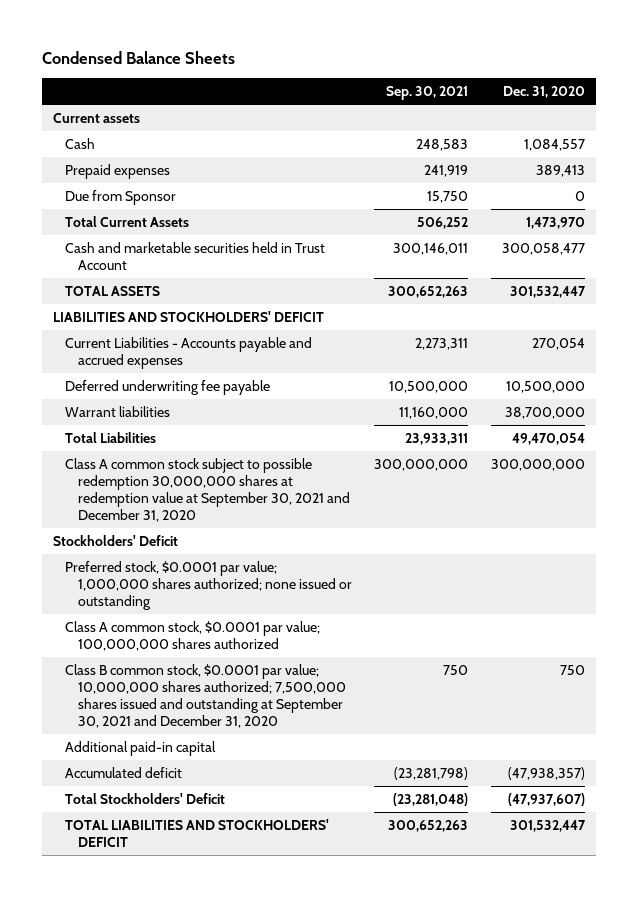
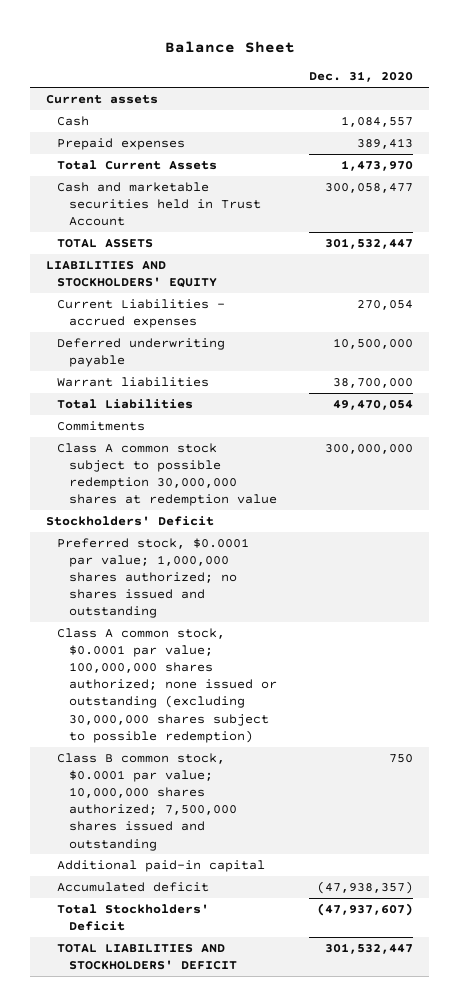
- Condensed Balance Sheets
+ Balance Sheet
- | Sep. 30, 2021 | Dec. 31, 2020
+ | Dec. 31, 2020
- Due from Sponsor | 15,750 | 0
- LIABILITIES AND STOCKHOLDERS' DEFICIT
- Current Liabilities - Accounts payable and accrued expenses | 2,273,311 | 270,054
- Deferred underwriting fee payable | 10,500,000 | 10,500,000
+ LIABILITIES AND STOCKHOLDERS' EQUITY
+ Current Liabilities - accrued expenses | 270,054
+ Deferred underwriting payable | 10,500,000
- Class A common stock subject to possible redemption 30,000,000 shares at redemption value at September 30, 2021 and December 31, 2020 | 300,000,000 | 300,000,000
+ Commitments
+ Class A common stock subject to possible redemption 30,000,000 shares at redemption value | 300,000,000
- Preferred stock, $0.0001 par value; 1,000,000 shares authorized; none issued or outstanding
- Class A common stock, $0.0001 par value; 100,000,000 shares authorized
- Class B common stock, $0.0001 par value; 10,000,000 shares authorized; 7,500,000 shares issued and outstanding at September 30, 2021 and December 31, 2020 | 750 | 750
+ Preferred stock, $0.0001 par value; 1,000,000 shares authorized; no shares issued and outstanding
+ Class A common stock, $0.0001 par value; 100,000,000 shares authorized; none issued or outstanding (excluding 30,000,000 shares subject to possible redemption)
+ Class B common stock, $0.0001 par value; 10,000,000 shares authorized; 7,500,000 shares issued and outstanding | 750

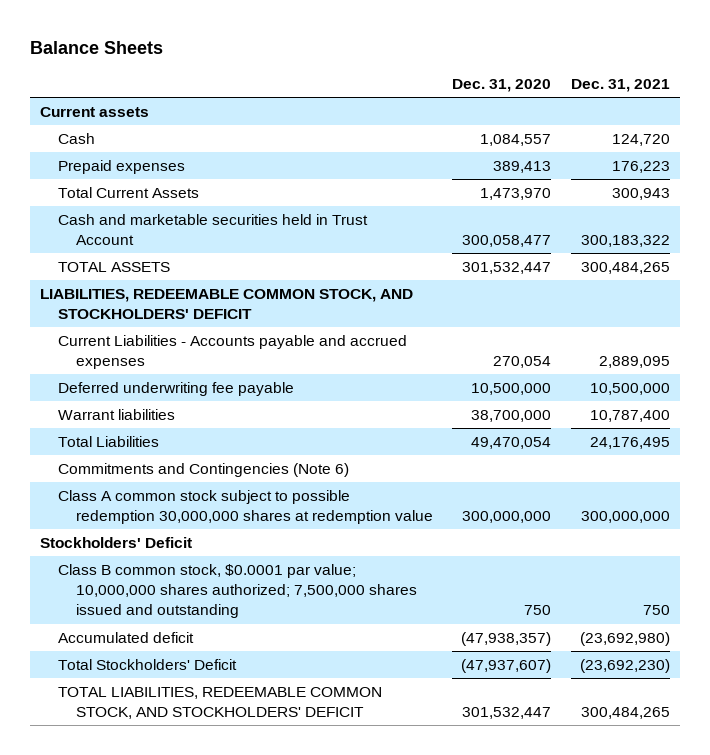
- Balance Sheet
+ Balance Sheets
- | Dec. 31, 2020
+ | Dec. 31, 2020 | Dec. 31, 2021
- LIABILITIES AND STOCKHOLDERS' EQUITY
- Current Liabilities - accrued expenses | 270,054
- Deferred underwriting payable | 10,500,000
+ LIABILITIES, REDEEMABLE COMMON STOCK, AND STOCKHOLDERS' DEFICIT
+ Current Liabilities - Accounts payable and accrued expenses | 270,054 | 2,889,095
+ Deferred underwriting fee payable | 10,500,000 | 10,500,000
- Commitments
+ Commitments and Contingencies (Note 6)
- Preferred stock, $0.0001 par value; 1,000,000 shares authorized; no shares issued and outstanding
- Class A common stock, $0.0001 par value; 100,000,000 shares authorized; none issued or outstanding (excluding 30,000,000 shares subject to possible redemption)
- Additional paid-in capital
- TOTAL LIABILITIES AND STOCKHOLDERS' DEFICIT | 301,532,447
+ TOTAL LIABILITIES, REDEEMABLE COMMON STOCK, AND STOCKHOLDERS' DEFICIT | 301,532,447 | 300,484,265

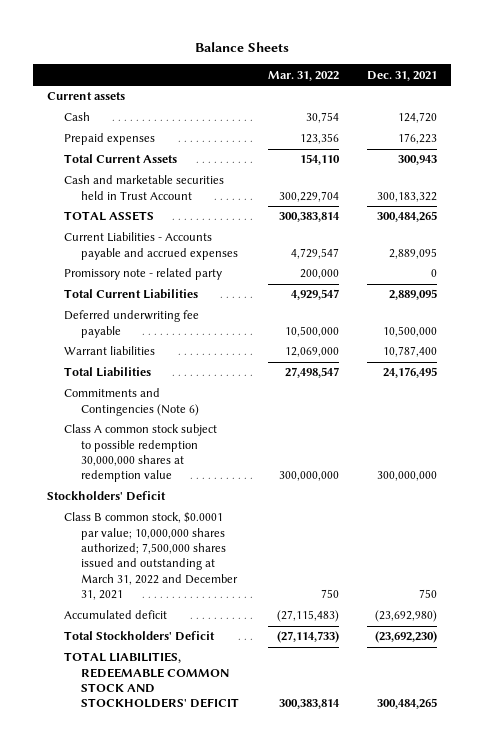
- | Dec. 31, 2020 | Dec. 31, 2021
+ | Mar. 31, 2022 | Dec. 31, 2021
- LIABILITIES, REDEEMABLE COMMON STOCK, AND STOCKHOLDERS' DEFICIT
+ Promissory note - related party | 200,000 | 0
+ Total Current Liabilities | 4,929,547 | 2,889,095
- Class B common stock, $0.0001 par value; 10,000,000 shares authorized; 7,500,000 shares issued and outstanding | 750 | 750
+ Class B common stock, $0.0001 par value; 10,000,000 shares authorized; 7,500,000 shares issued and outstanding at March 31, 2022 and December 31, 2021 | 750 | 750
- TOTAL LIABILITIES, REDEEMABLE COMMON STOCK, AND STOCKHOLDERS' DEFICIT | 301,532,447 | 300,484,265
+ TOTAL LIABILITIES, REDEEMABLE COMMON STOCK AND STOCKHOLDERS' DEFICIT | 300,383,814 | 300,484,265

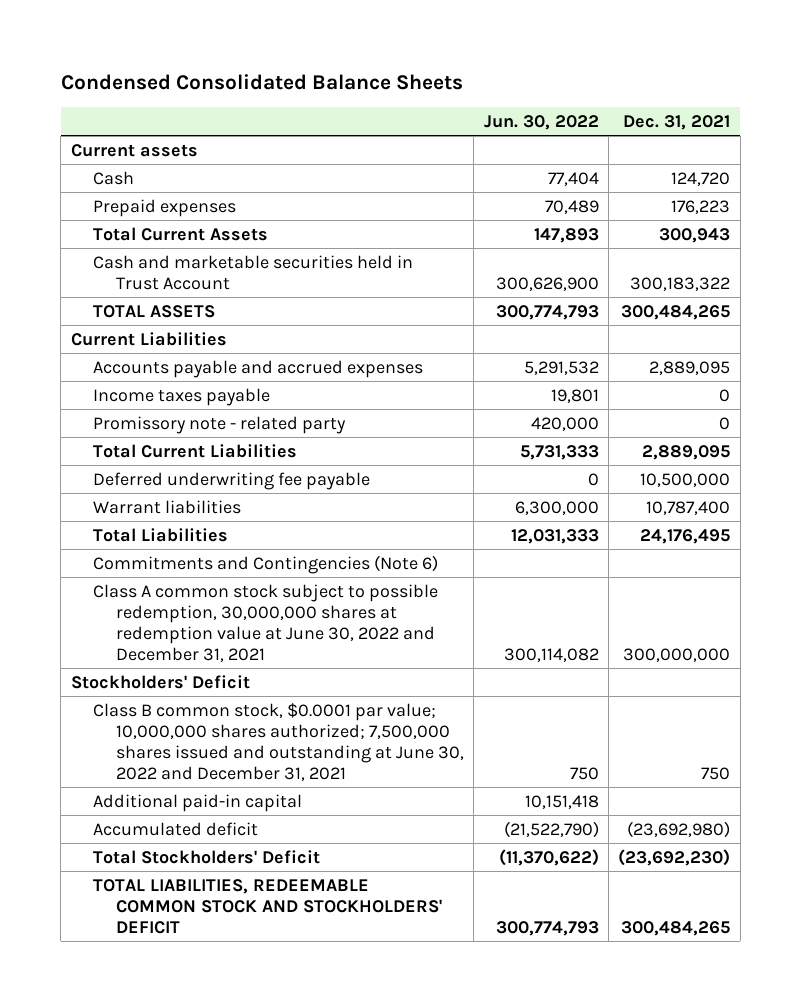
- Balance Sheets
+ Condensed Consolidated Balance Sheets
- | Mar. 31, 2022 | Dec. 31, 2021
+ | Jun. 30, 2022 | Dec. 31, 2021
- Current Liabilities - Accounts payable and accrued expenses | 4,729,547 | 2,889,095
+ Current Liabilities
+ Accounts payable and accrued expenses | 5,291,532 | 2,889,095
+ Income taxes payable | 19,801 | 0
- Class A common stock subject to possible redemption 30,000,000 shares at redemption value | 300,000,000 | 300,000,000
+ Class A common stock subject to possible redemption, 30,000,000 shares at redemption value at June 30, 2022 and December 31, 2021 | 300,114,082 | 300,000,000
- Class B common stock, $0.0001 par value; 10,000,000 shares authorized; 7,500,000 shares issued and outstanding at March 31, 2022 and December 31, 2021 | 750 | 750
+ Class B common stock, $0.0001 par value; 10,000,000 shares authorized; 7,500,000 shares issued and outstanding at June 30, 2022 and December 31, 2021 | 750 | 750
+ Additional paid-in capital | 10,151,418 |

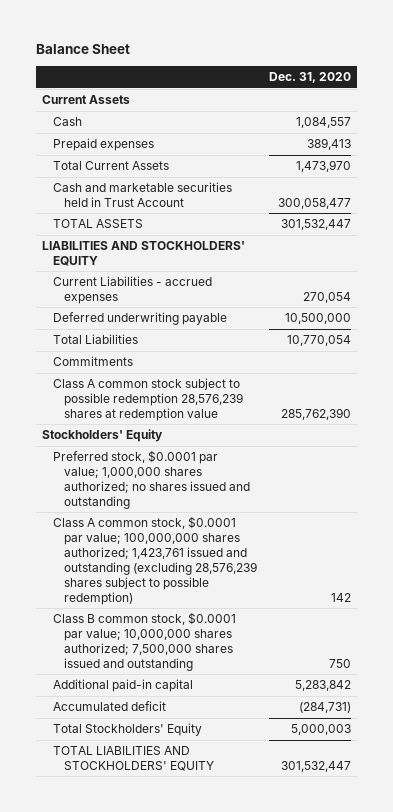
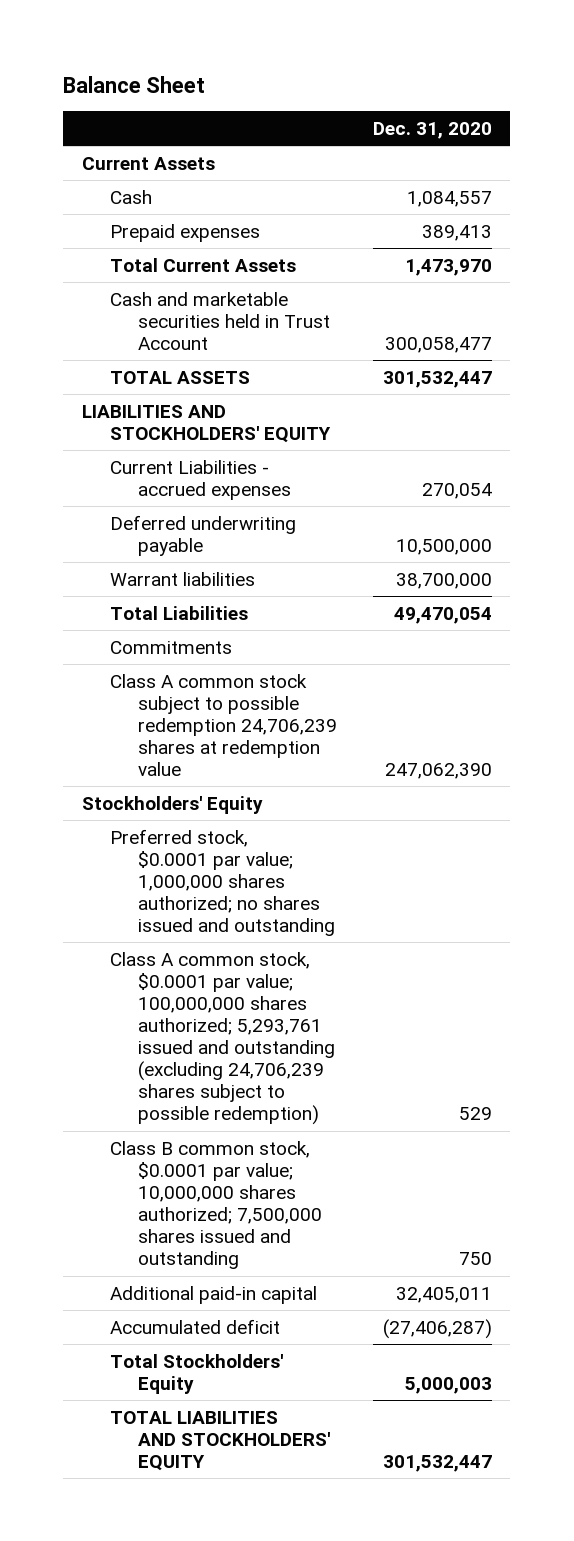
- Total Liabilities | 10,770,054
+ Warrant liabilities | 38,700,000
+ Total Liabilities | 49,470,054
- Class A common stock subject to possible redemption 28,576,239 shares at redemption value | 285,762,390
+ Class A common stock subject to possible redemption 24,706,239 shares at redemption value | 247,062,390
- Class A common stock, $0.0001 par value; 100,000,000 shares authorized; 1,423,761 issued and outstanding (excluding 28,576,239 shares subject to possible redemption) | 142
+ Class A common stock, $0.0001 par value; 100,000,000 shares authorized; 5,293,761 issued and outstanding (excluding 24,706,239 shares subject to possible redemption) | 529
- Additional paid-in capital | 5,283,842
- Accumulated deficit | (284,731)
+ Additional paid-in capital | 32,405,011
+ Accumulated deficit | (27,406,287)

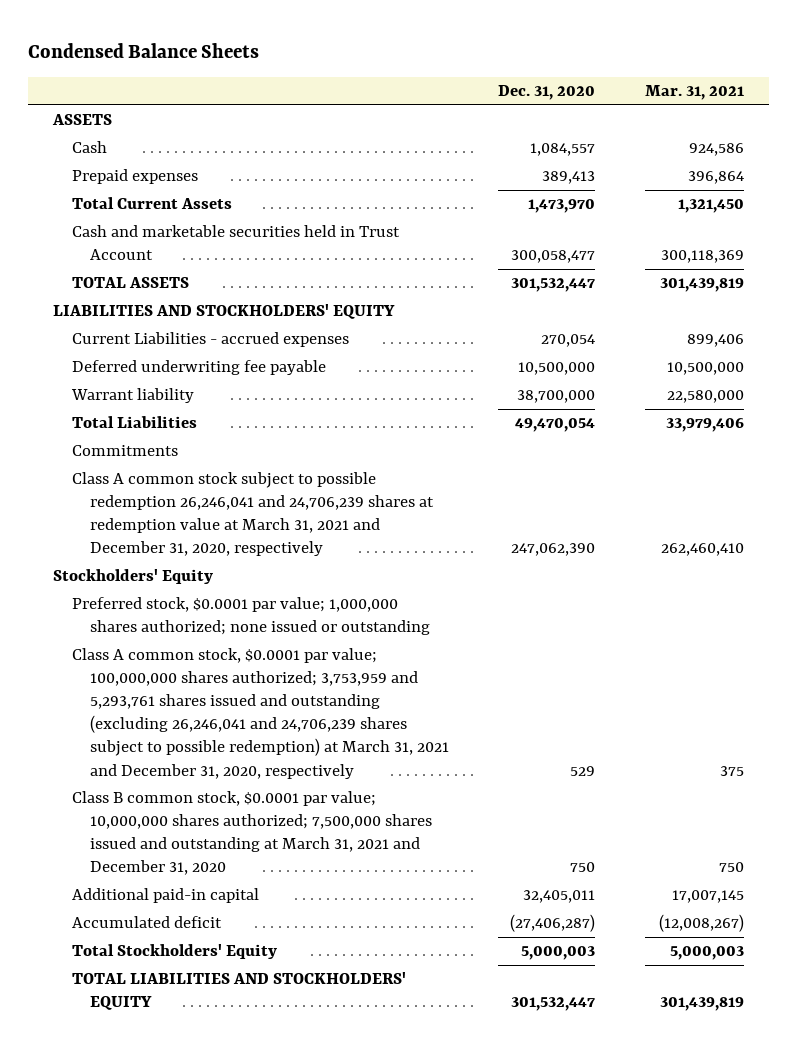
- Balance Sheet
+ Condensed Balance Sheets
- | Dec. 31, 2020
+ | Dec. 31, 2020 | Mar. 31, 2021
- Current Assets
+ ASSETS
- Deferred underwriting payable | 10,500,000
- Warrant liabilities | 38,700,000
+ Deferred underwriting fee payable | 10,500,000 | 10,500,000
+ Warrant liability | 38,700,000 | 22,580,000
- Class A common stock subject to possible redemption 24,706,239 shares at redemption value | 247,062,390
+ Class A common stock subject to possible redemption 26,246,041 and 24,706,239 shares at redemption value at March 31, 2021 and December 31, 2020, respectively | 247,062,390 | 262,460,410
- Preferred stock, $0.0001 par value; 1,000,000 shares authorized; no shares issued and outstanding
- Class A common stock, $0.0001 par value; 100,000,000 shares authorized; 5,293,761 issued and outstanding (excluding 24,706,239 shares subject to possible redemption) | 529
- Class B common stock, $0.0001 par value; 10,000,000 shares authorized; 7,500,000 shares issued and outstanding | 750
+ Preferred stock, $0.0001 par value; 1,000,000 shares authorized; none issued or outstanding
+ Class A common stock, $0.0001 par value; 100,000,000 shares authorized; 3,753,959 and 5,293,761 shares issued and outstanding (excluding 26,246,041 and 24,706,239 shares subject to possible redemption) at March 31, 2021 and December 31, 2020, respectively | 529 | 375
+ Class B common stock, $0.0001 par value; 10,000,000 shares authorized; 7,500,000 shares issued and outstanding at March 31, 2021 and December 31, 2020 | 750 | 750

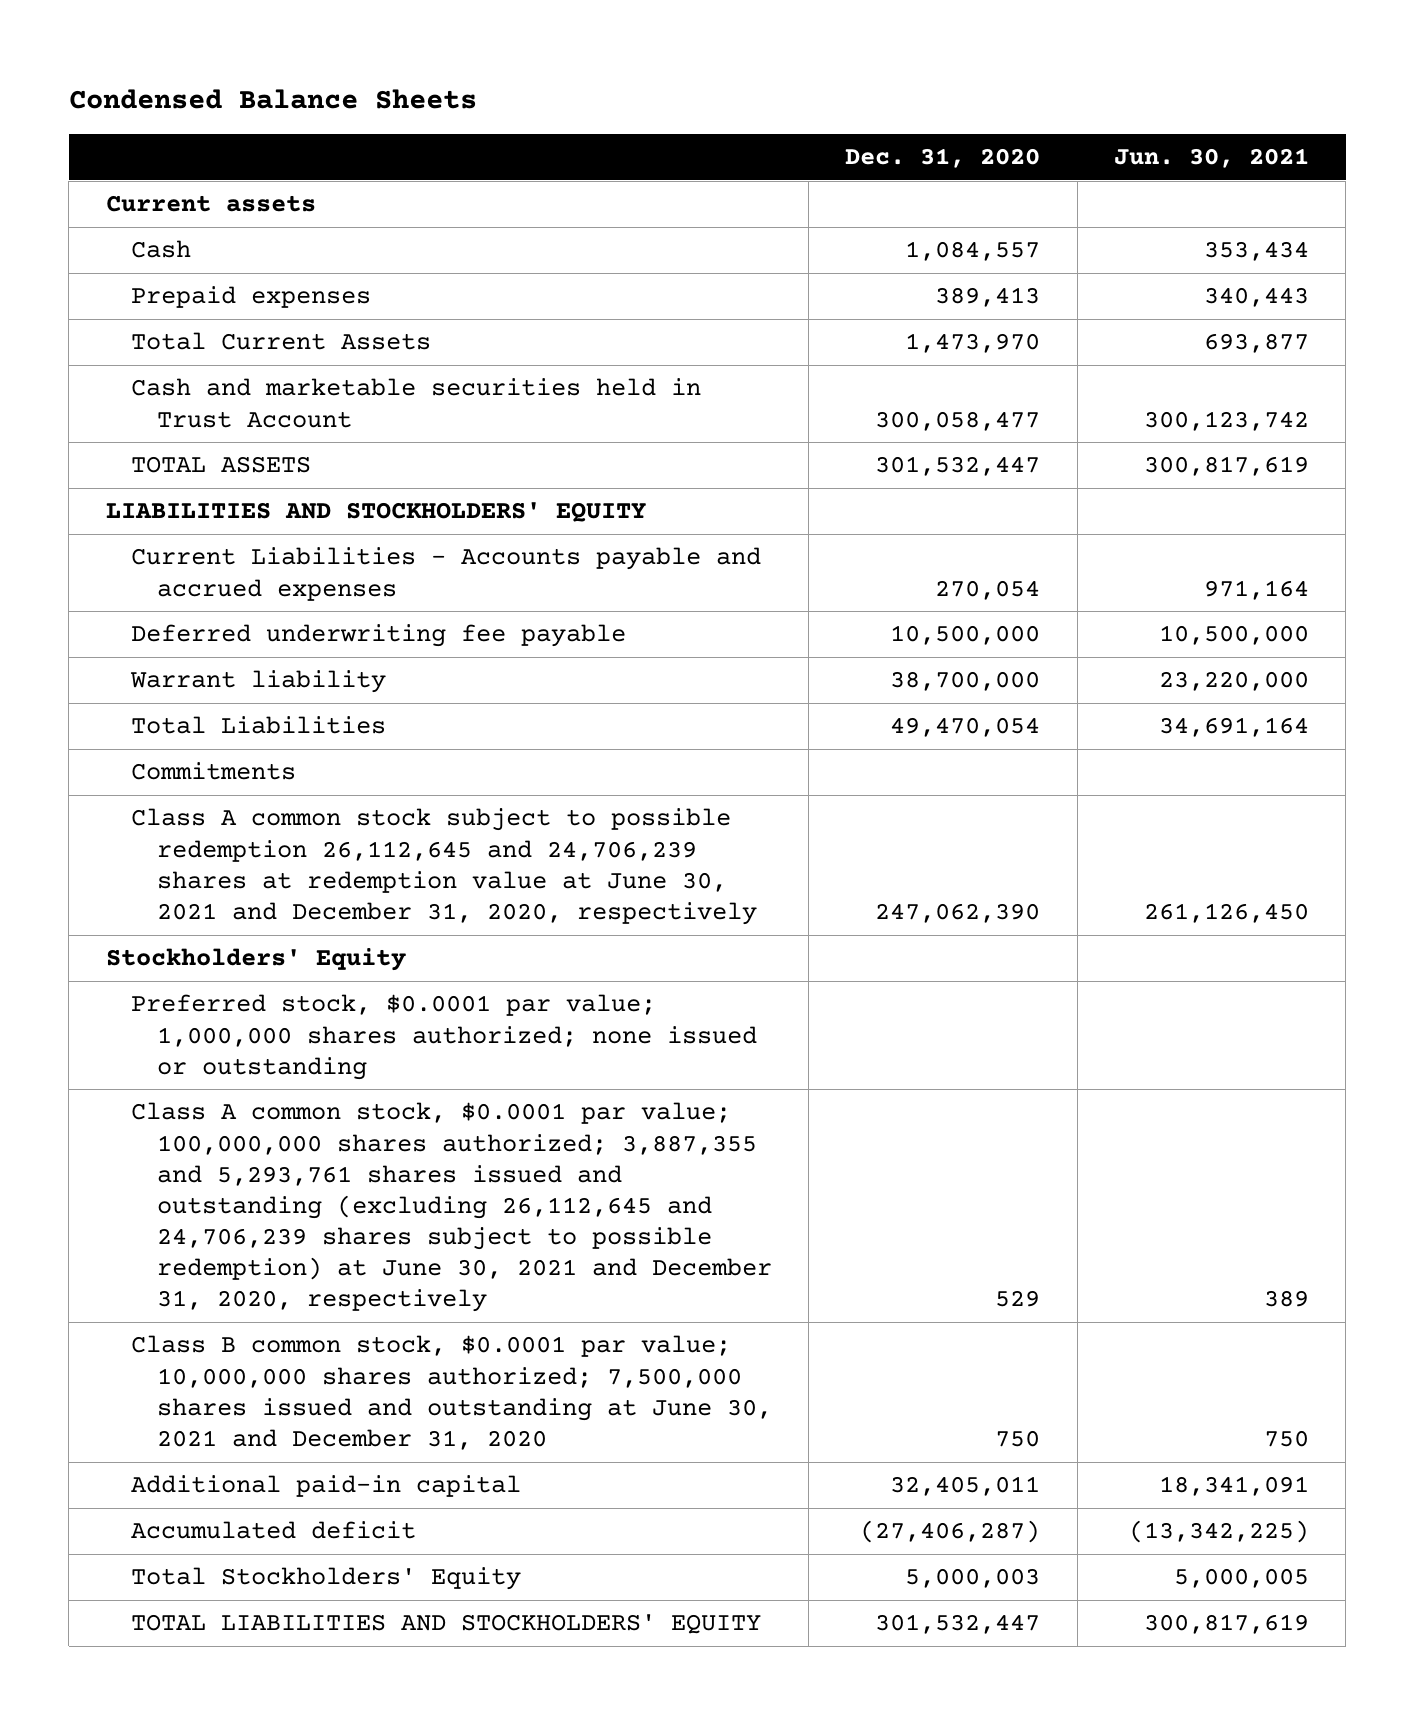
- | Dec. 31, 2020 | Mar. 31, 2021
+ | Dec. 31, 2020 | Jun. 30, 2021
- ASSETS
+ Current assets
- Current Liabilities - accrued expenses | 270,054 | 899,406
+ Current Liabilities - Accounts payable and accrued expenses | 270,054 | 971,164
- Class A common stock subject to possible redemption 26,246,041 and 24,706,239 shares at redemption value at March 31, 2021 and December 31, 2020, respectively | 247,062,390 | 262,460,410
+ Class A common stock subject to possible redemption 26,112,645 and 24,706,239 shares at redemption value at June 30, 2021 and December 31, 2020, respectively | 247,062,390 | 261,126,450
- Class A common stock, $0.0001 par value; 100,000,000 shares authorized; 3,753,959 and 5,293,761 shares issued and outstanding (excluding 26,246,041 and 24,706,239 shares subject to possible redemption) at March 31, 2021 and December 31, 2020, respectively | 529 | 375
- Class B common stock, $0.0001 par value; 10,000,000 shares authorized; 7,500,000 shares issued and outstanding at March 31, 2021 and December 31, 2020 | 750 | 750
+ Class A common stock, $0.0001 par value; 100,000,000 shares authorized; 3,887,355 and 5,293,761 shares issued and outstanding (excluding 26,112,645 and 24,706,239 shares subject to possible redemption) at June 30, 2021 and December 31, 2020, respectively | 529 | 389
+ Class B common stock, $0.0001 par value; 10,000,000 shares authorized; 7,500,000 shares issued and outstanding at June 30, 2021 and December 31, 2020 | 750 | 750

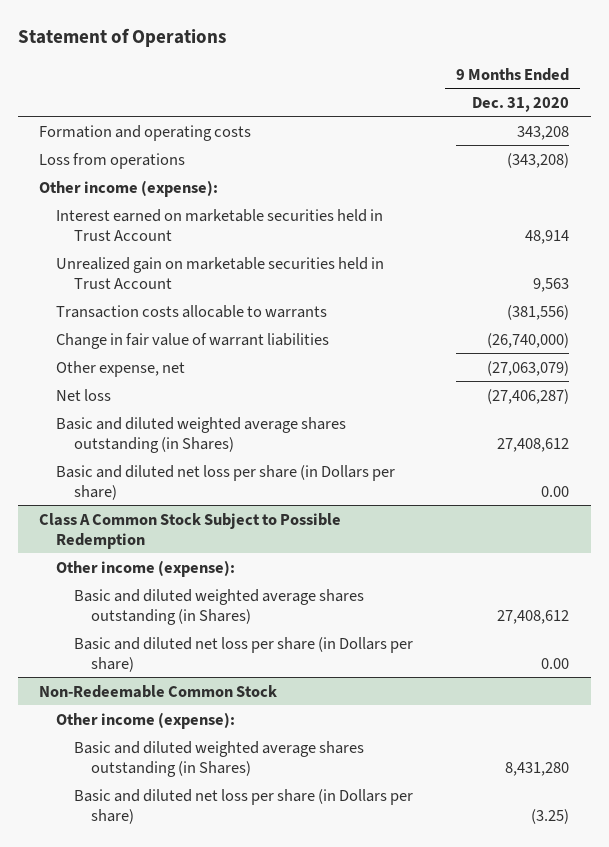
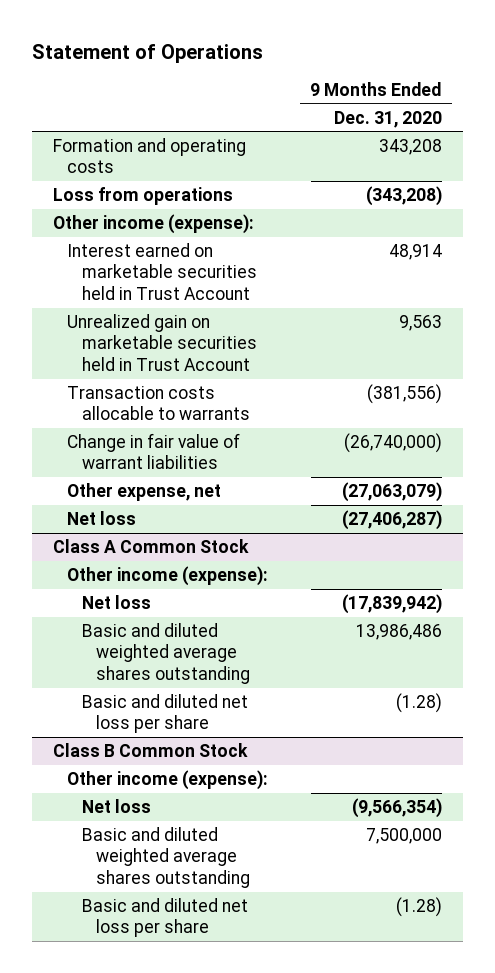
- Basic and diluted weighted average shares outstanding (in Shares) | 27,408,612
- Basic and diluted net loss per share (in Dollars per share) | 0.00
- Class A Common Stock Subject to Possible Redemption
+ Class A Common Stock
- Basic and diluted weighted average shares outstanding (in Shares) | 27,408,612
- Basic and diluted net loss per share (in Dollars per share) | 0.00
- Non-Redeemable Common Stock
+ Net loss | (17,839,942)
+ Basic and diluted weighted average shares outstanding | 13,986,486
+ Basic and diluted net loss per share | (1.28)
+ Class B Common Stock
- Basic and diluted weighted average shares outstanding (in Shares) | 8,431,280
- Basic and diluted net loss per share (in Dollars per share) | (3.25)
+ Net loss | (9,566,354)
+ Basic and diluted weighted average shares outstanding | 7,500,000
+ Basic and diluted net loss per share | (1.28)

